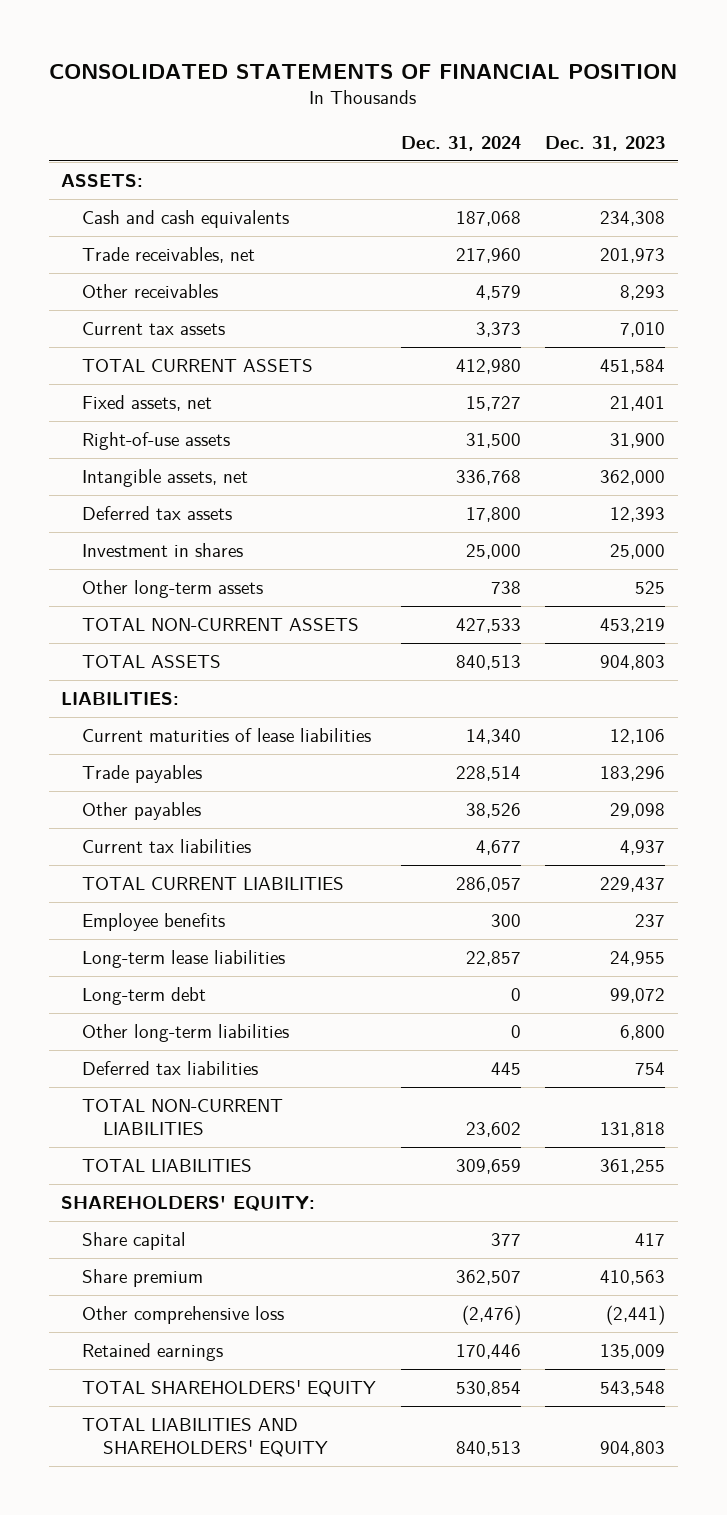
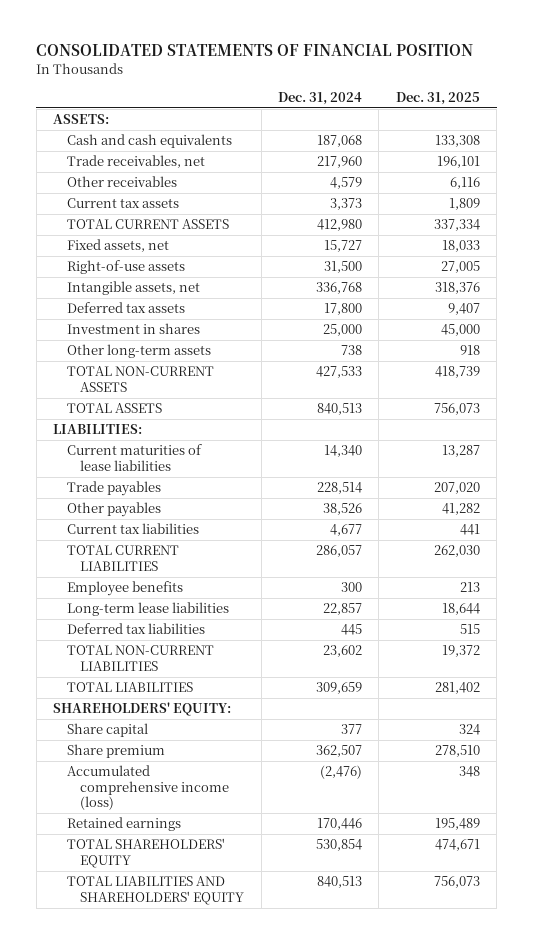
- | Dec. 31, 2024 | Dec. 31, 2023
+ | Dec. 31, 2024 | Dec. 31, 2025
- Long-term debt | 0 | 99,072
- Other long-term liabilities | 0 | 6,800
- Other comprehensive loss | (2,476) | (2,441)
+ Accumulated comprehensive income (loss) | (2,476) | 348

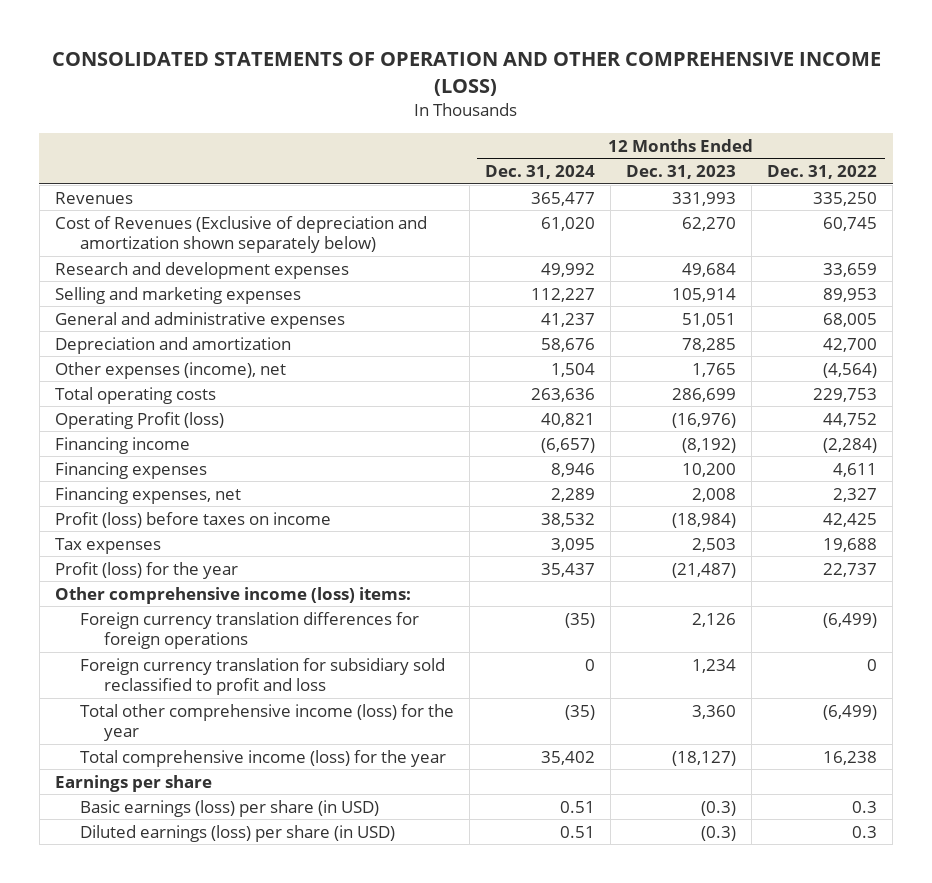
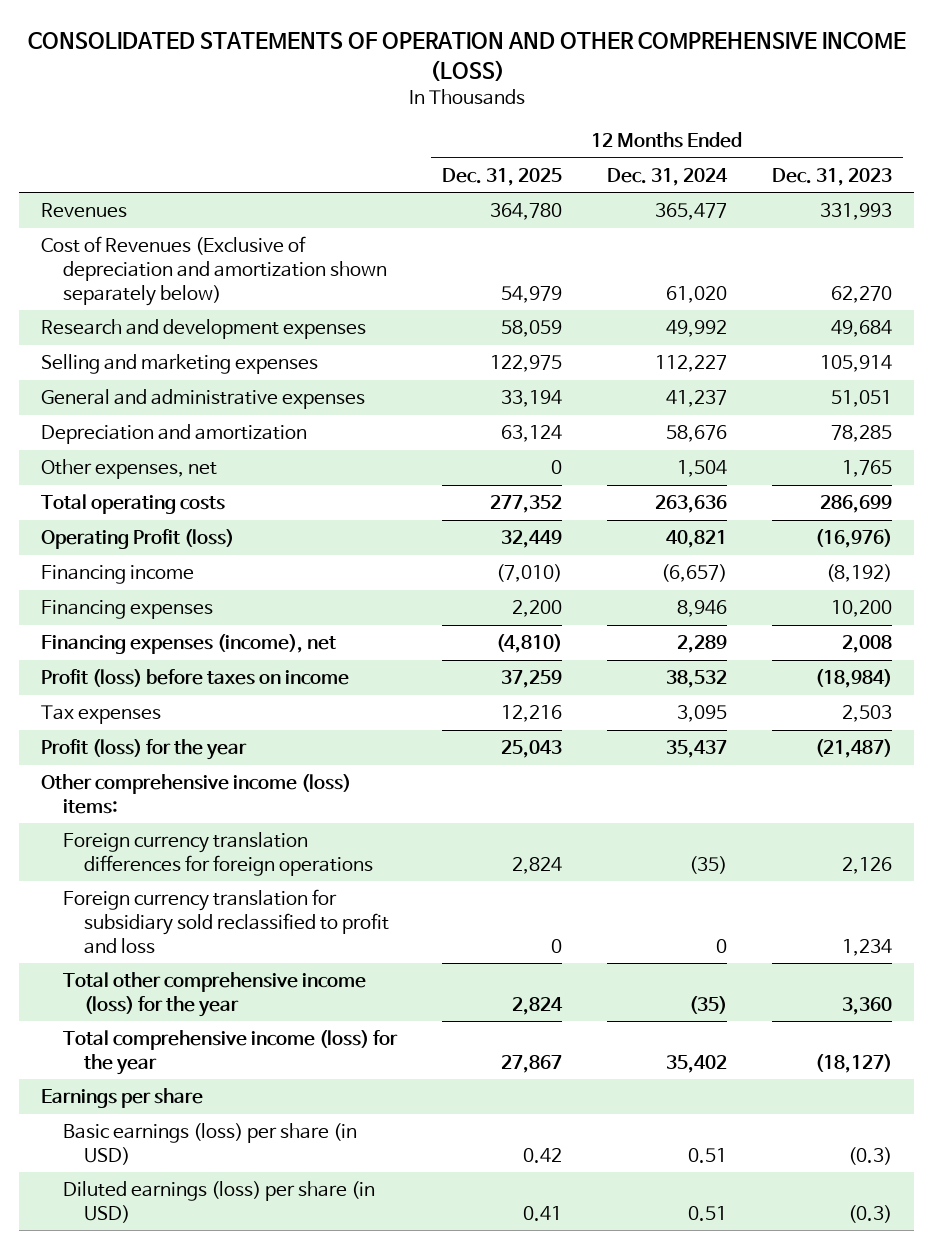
- | 12 Months Ended Dec. 31, 2024 | 12 Months Ended Dec. 31, 2023 | 12 Months Ended Dec. 31, 2022
+ | 12 Months Ended Dec. 31, 2025 | 12 Months Ended Dec. 31, 2024 | 12 Months Ended Dec. 31, 2023
- Other expenses (income), net | 1,504 | 1,765 | (4,564)
+ Other expenses, net | 0 | 1,504 | 1,765
- Financing expenses, net | 2,289 | 2,008 | 2,327
+ Financing expenses (income), net | (4,810) | 2,289 | 2,008

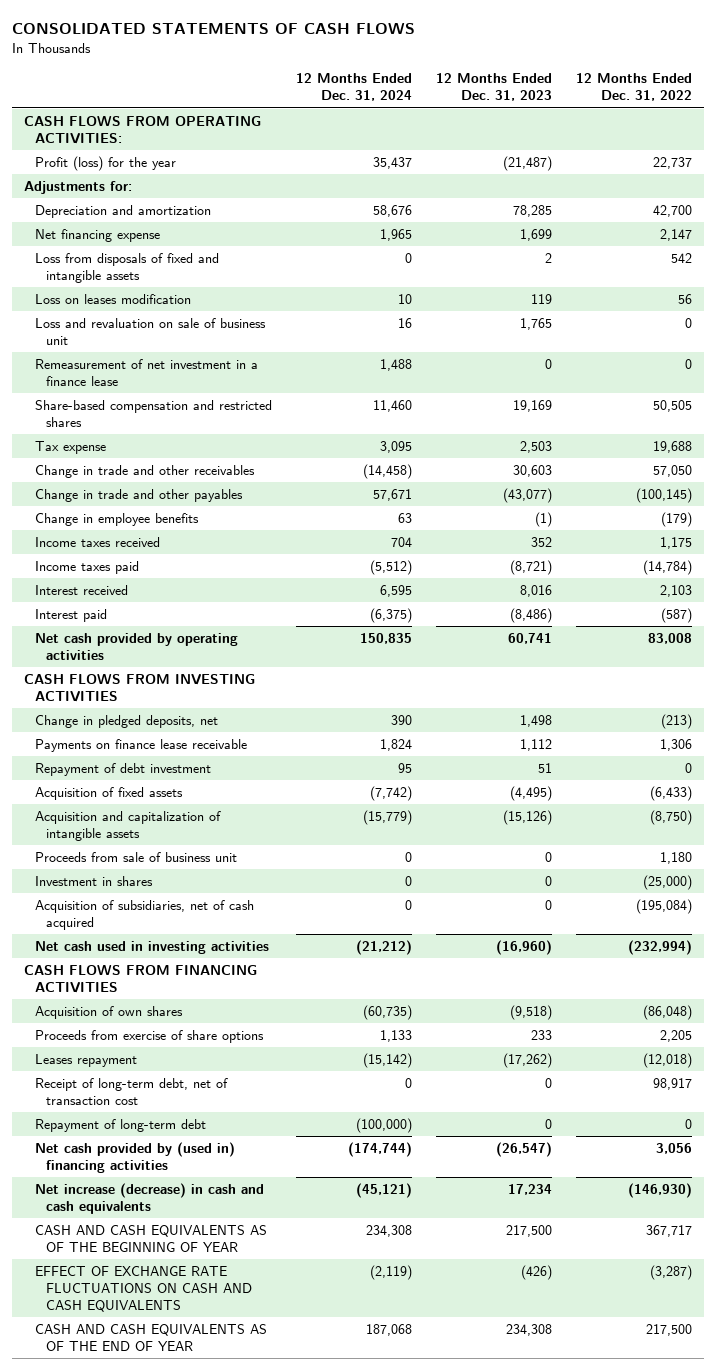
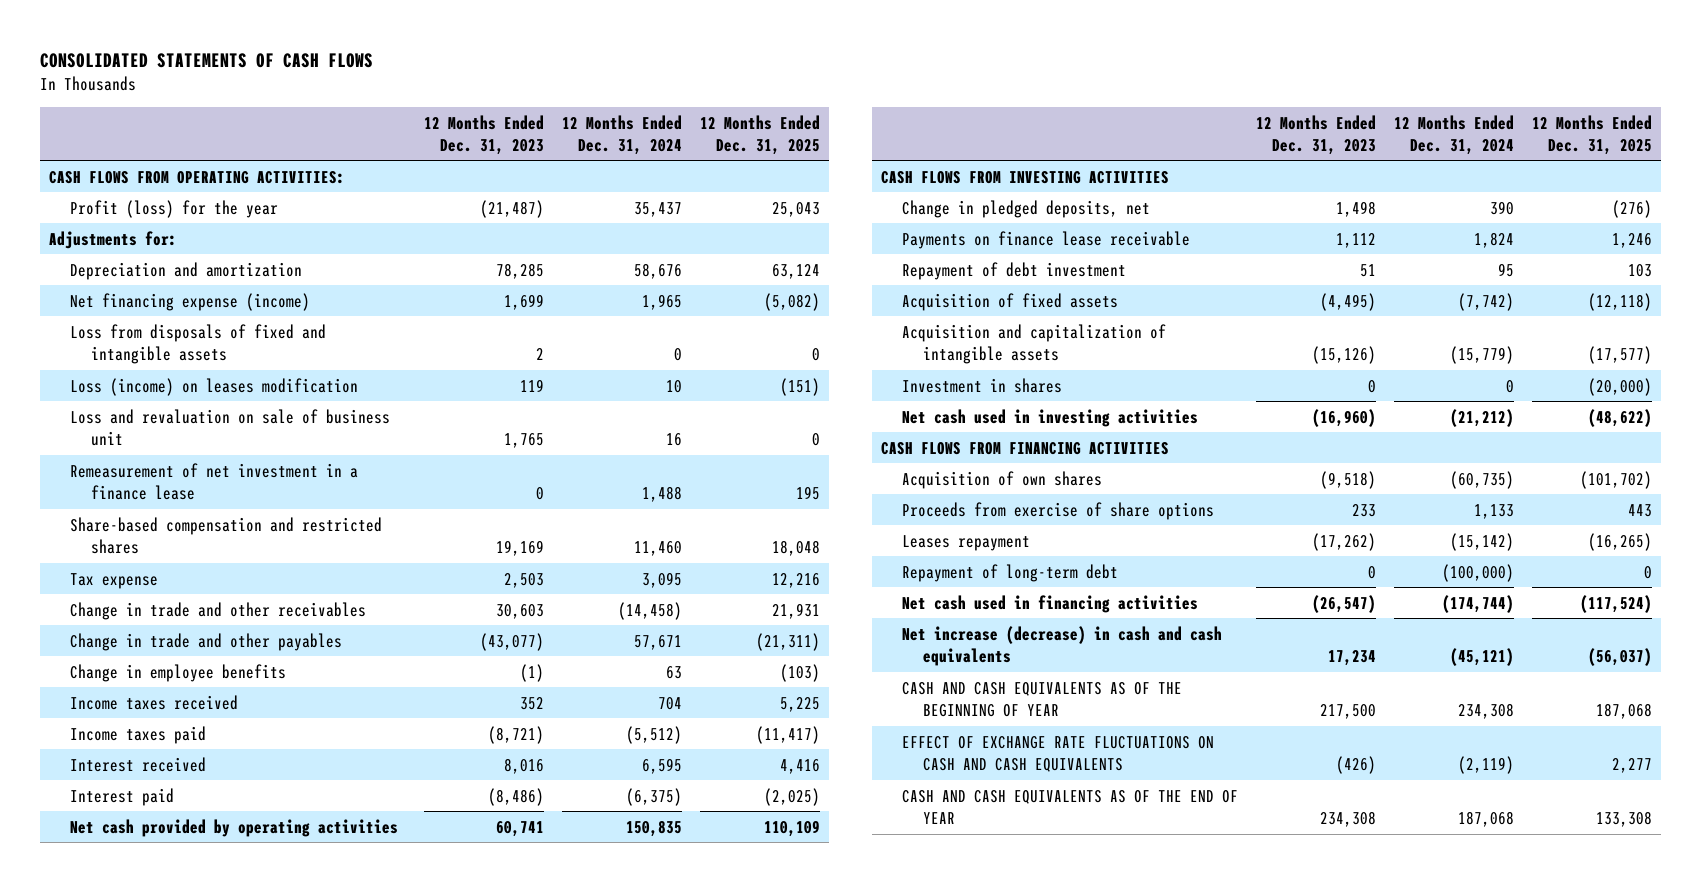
- | 12 Months Ended Dec. 31, 2024 | 12 Months Ended Dec. 31, 2023 | 12 Months Ended Dec. 31, 2022
+ | 12 Months Ended Dec. 31, 2023 | 12 Months Ended Dec. 31, 2024 | 12 Months Ended Dec. 31, 2025
- Net financing expense | 1,965 | 1,699 | 2,147
+ Net financing expense (income) | 1,699 | 1,965 | (5,082)
- Loss on leases modification | 10 | 119 | 56
+ Loss (income) on leases modification | 119 | 10 | (151)
- Proceeds from sale of business unit | 0 | 0 | 1,180
- Acquisition of subsidiaries, net of cash acquired | 0 | 0 | (195,084)
- Receipt of long-term debt, net of transaction cost | 0 | 0 | 98,917
- Net cash provided by (used in) financing activities | (174,744) | (26,547) | 3,056
+ Net cash used in financing activities | (26,547) | (174,744) | (117,524)

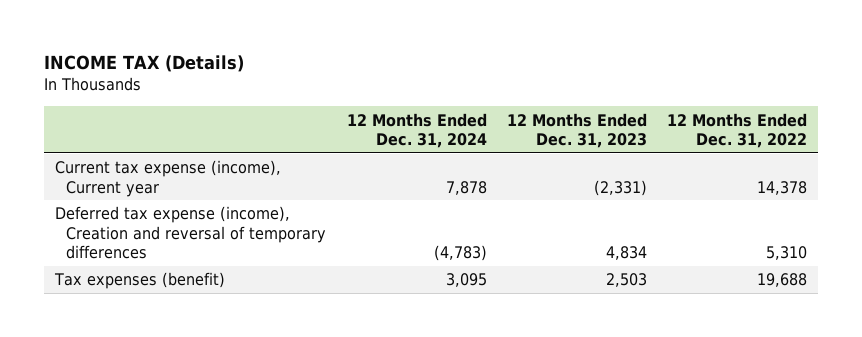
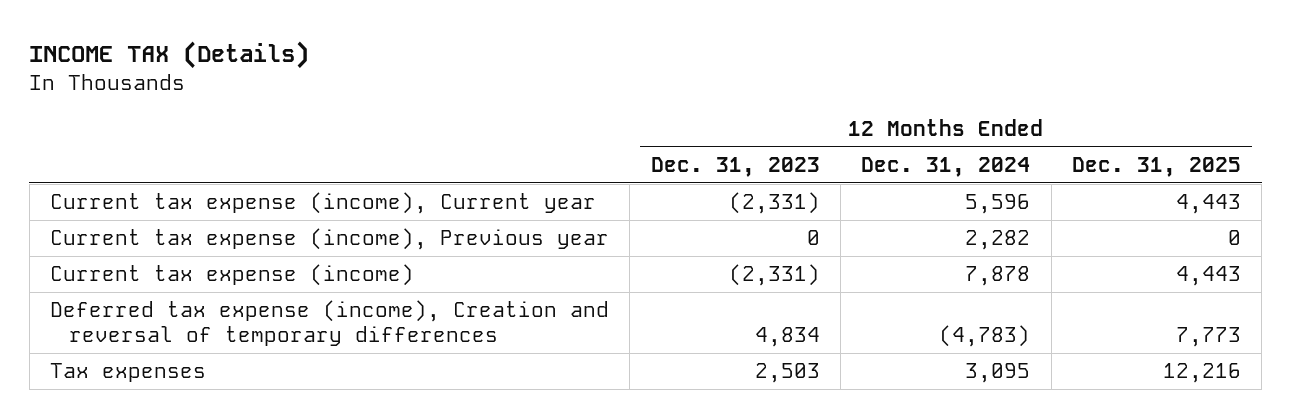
- | 12 Months Ended Dec. 31, 2024 | 12 Months Ended Dec. 31, 2023 | 12 Months Ended Dec. 31, 2022
+ | 12 Months Ended Dec. 31, 2023 | 12 Months Ended Dec. 31, 2024 | 12 Months Ended Dec. 31, 2025
- Current tax expense (income), Current year | 7,878 | (2,331) | 14,378
+ Current tax expense (income), Current year | (2,331) | 5,596 | 4,443
+ Current tax expense (income), Previous year | 0 | 2,282 | 0
+ Current tax expense (income) | (2,331) | 7,878 | 4,443
- Tax expenses (benefit) | 3,095 | 2,503 | 19,688
+ Tax expenses | 2,503 | 3,095 | 12,216

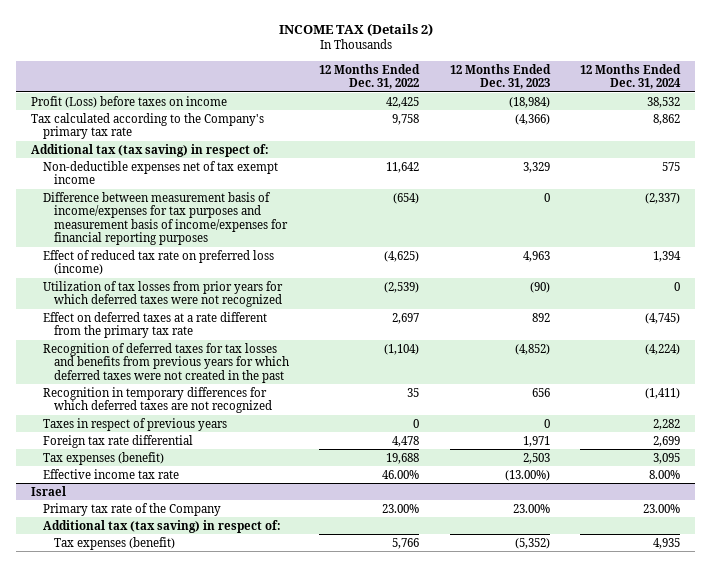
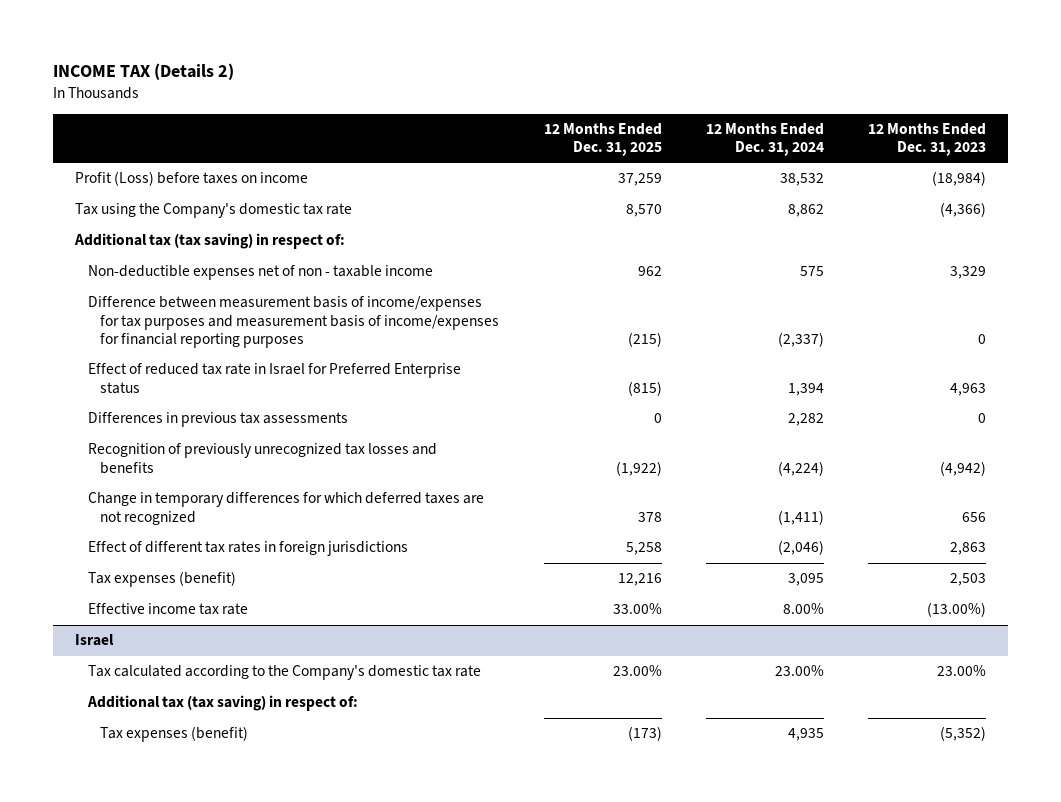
- | 12 Months Ended Dec. 31, 2022 | 12 Months Ended Dec. 31, 2023 | 12 Months Ended Dec. 31, 2024
+ | 12 Months Ended Dec. 31, 2025 | 12 Months Ended Dec. 31, 2024 | 12 Months Ended Dec. 31, 2023
- Tax calculated according to the Company's primary tax rate | 9,758 | (4,366) | 8,862
+ Tax using the Company's domestic tax rate | 8,570 | 8,862 | (4,366)
- Non-deductible expenses net of tax exempt income | 11,642 | 3,329 | 575
+ Non-deductible expenses net of non - taxable income | 962 | 575 | 3,329
- Effect of reduced tax rate on preferred loss (income) | (4,625) | 4,963 | 1,394
- Utilization of tax losses from prior years for which deferred taxes were not recognized | (2,539) | (90) | 0
- Effect on deferred taxes at a rate different from the primary tax rate | 2,697 | 892 | (4,745)
- Recognition of deferred taxes for tax losses and benefits from previous years for which deferred taxes were not created in the past | (1,104) | (4,852) | (4,224)
- Recognition in temporary differences for which deferred taxes are not recognized | 35 | 656 | (1,411)
- Taxes in respect of previous years | 0 | 0 | 2,282
- Foreign tax rate differential | 4,478 | 1,971 | 2,699
+ Effect of reduced tax rate in Israel for Preferred Enterprise status | (815) | 1,394 | 4,963
+ Differences in previous tax assessments | 0 | 2,282 | 0
+ Recognition of previously unrecognized tax losses and benefits | (1,922) | (4,224) | (4,942)
+ Change in temporary differences for which deferred taxes are not recognized | 378 | (1,411) | 656
+ Effect of different tax rates in foreign jurisdictions | 5,258 | (2,046) | 2,863
@ Israel
- Primary tax rate of the Company | 23.00% | 23.00% | 23.00%
+ Tax calculated according to the Company's domestic tax rate | 23.00% | 23.00% | 23.00%

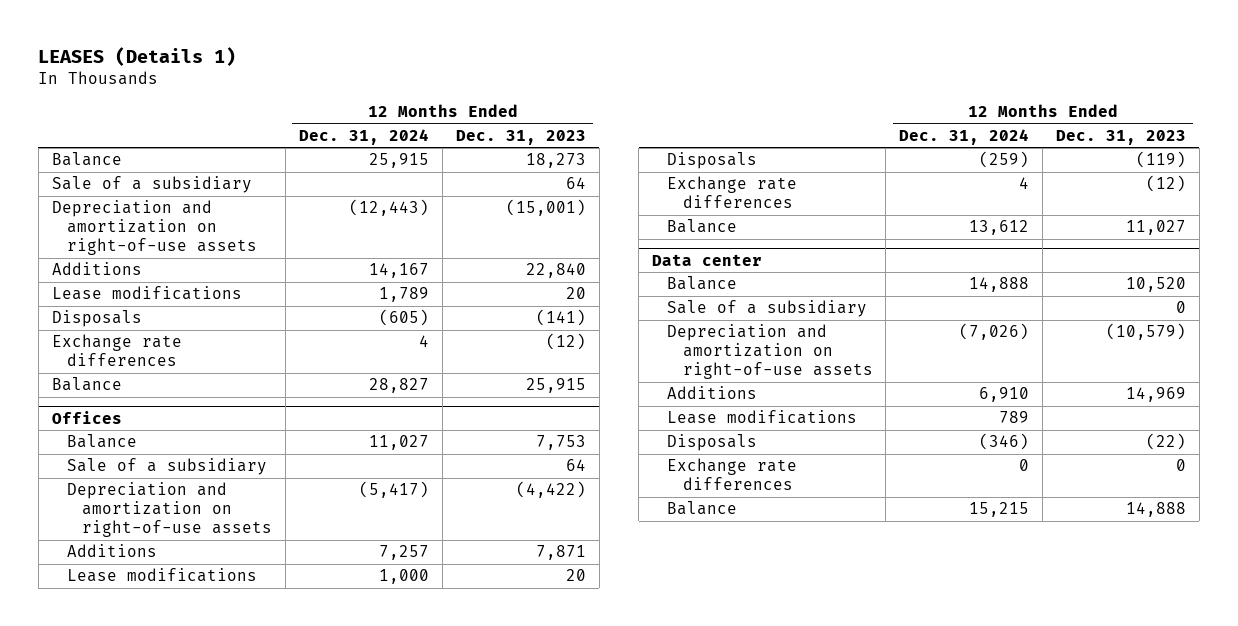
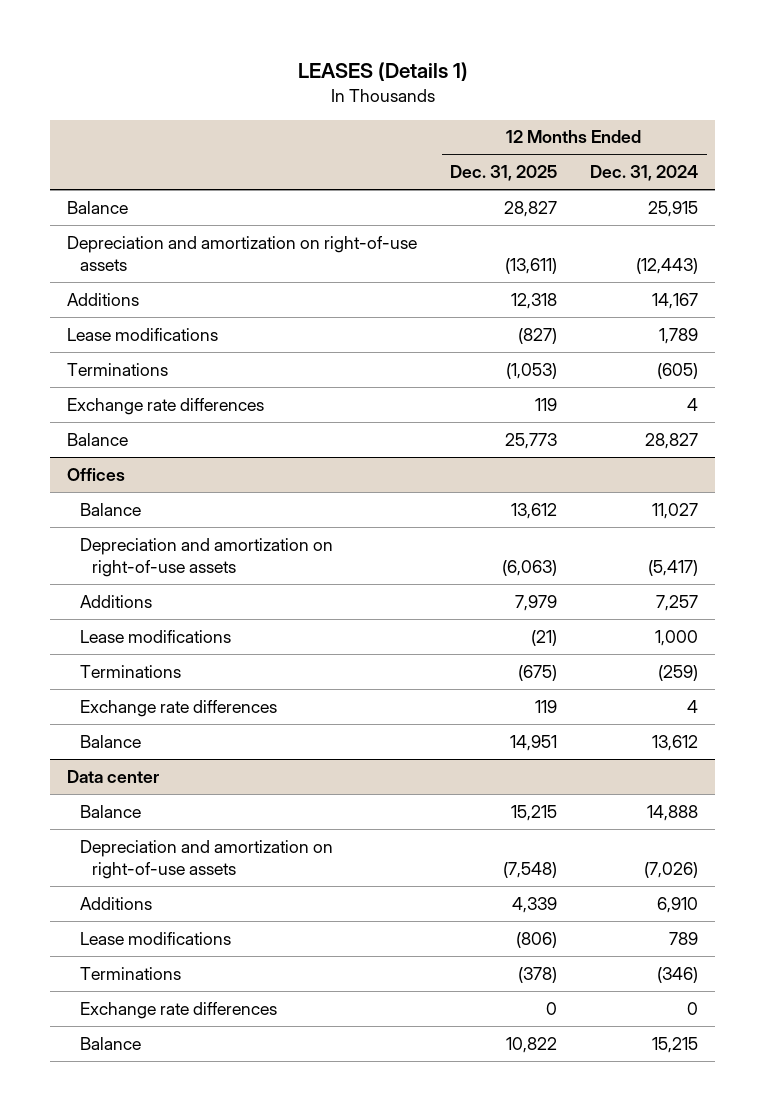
- | 12 Months Ended Dec. 31, 2024 | 12 Months Ended Dec. 31, 2023
+ | 12 Months Ended Dec. 31, 2025 | 12 Months Ended Dec. 31, 2024
- Sale of a subsidiary | | 64
- Disposals | (605) | (141)
+ Terminations | (1,053) | (605)
@ Offices
- Sale of a subsidiary | | 64
- Disposals | (259) | (119)
+ Terminations | (675) | (259)
@ Data center
- Sale of a subsidiary | | 0
- Disposals | (346) | (22)
+ Terminations | (378) | (346)

